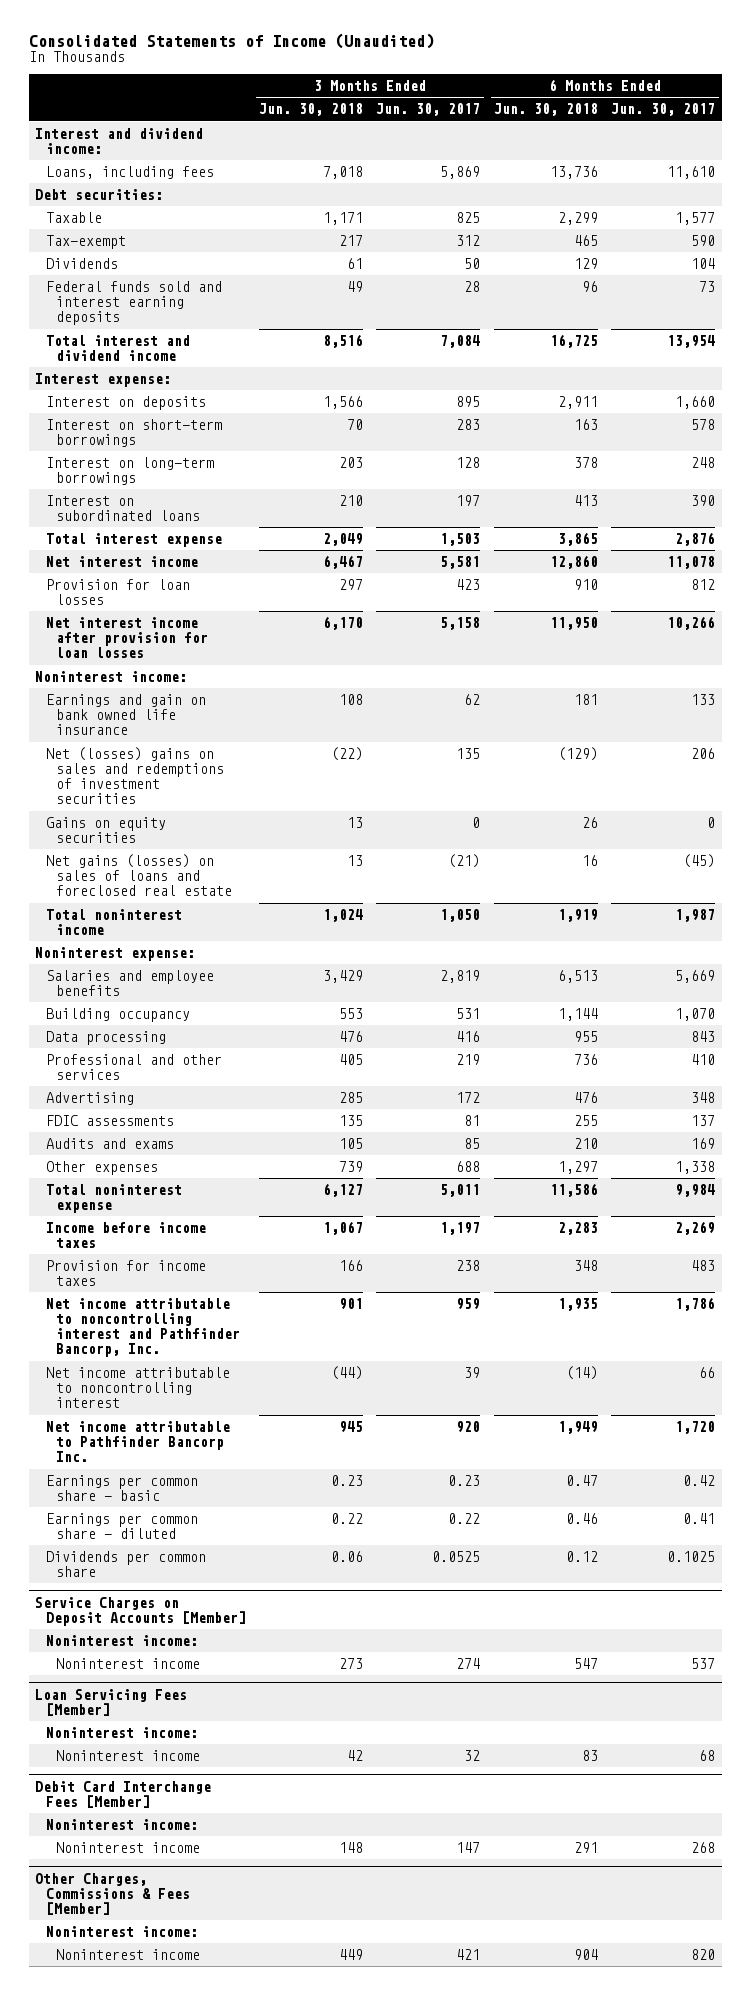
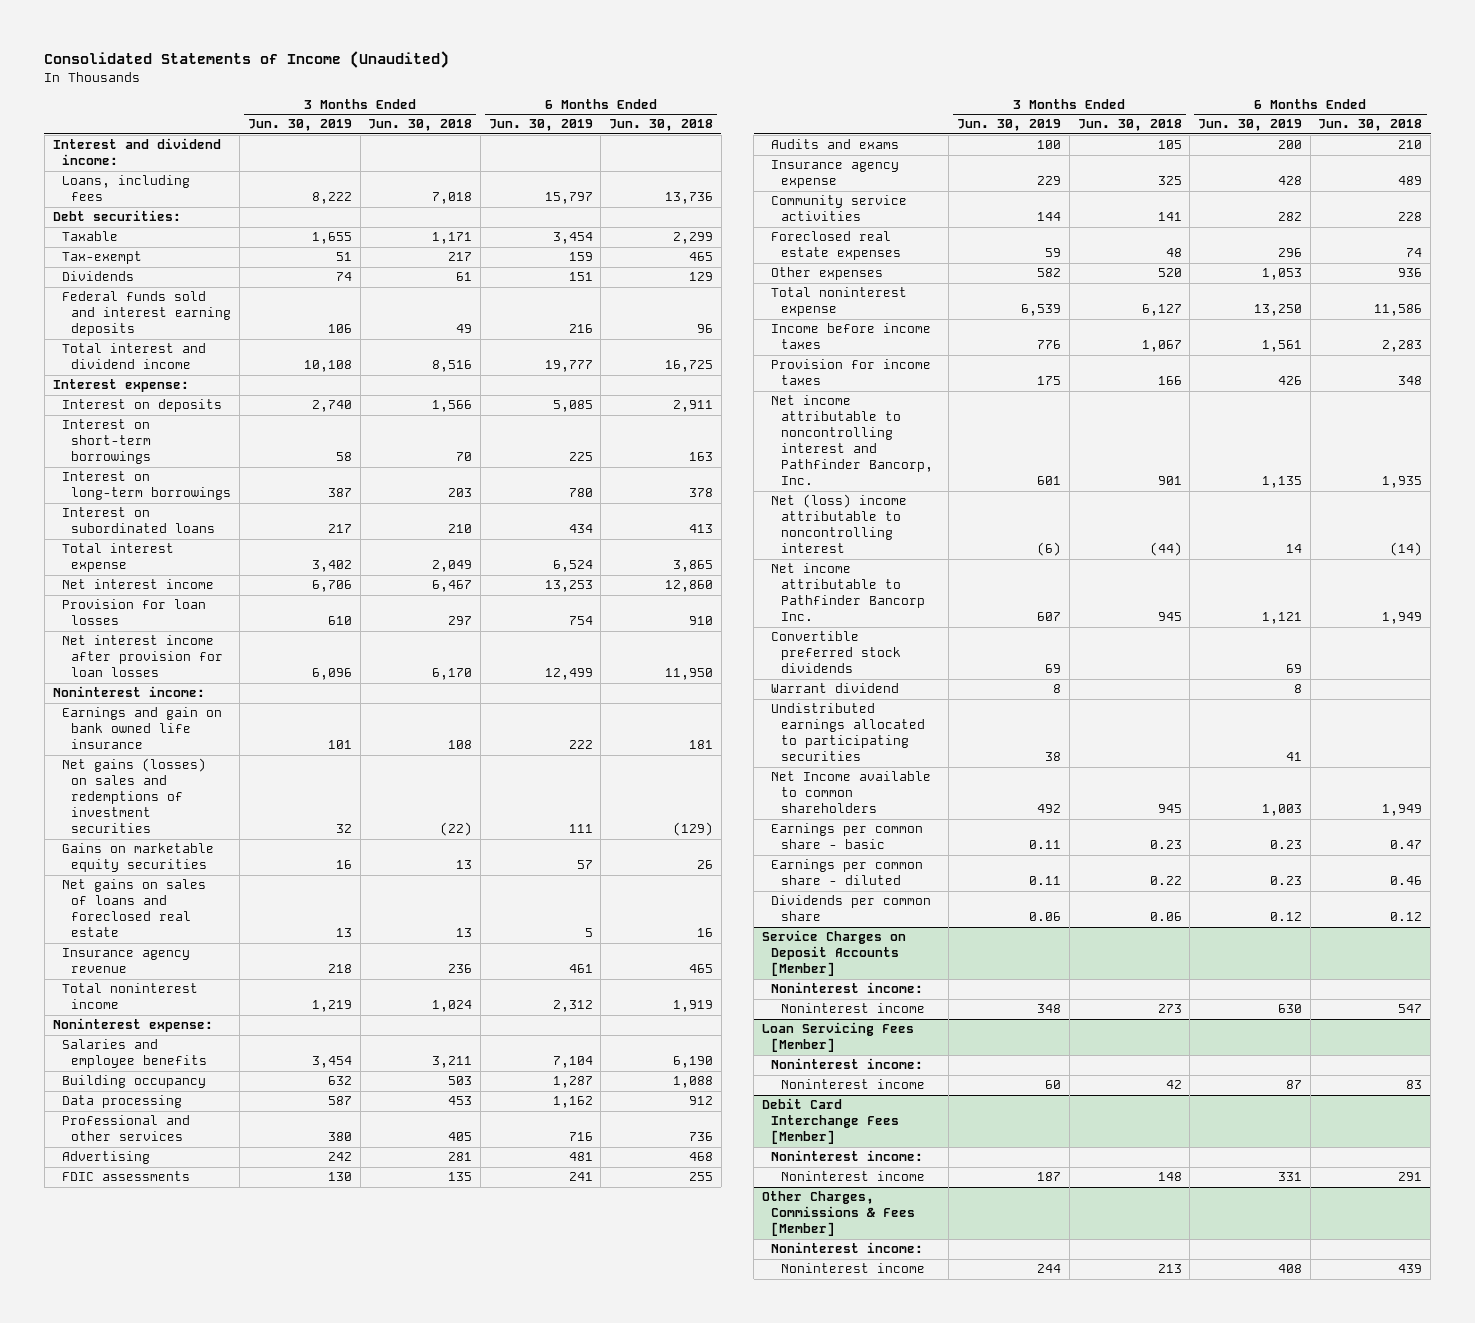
- | 3 Months Ended Jun. 30, 2018 | 3 Months Ended Jun. 30, 2017 | 6 Months Ended Jun. 30, 2018 | 6 Months Ended Jun. 30, 2017
+ | 3 Months Ended Jun. 30, 2019 | 3 Months Ended Jun. 30, 2018 | 6 Months Ended Jun. 30, 2019 | 6 Months Ended Jun. 30, 2018
- Net (losses) gains on sales and redemptions of investment securities | (22) | 135 | (129) | 206
- Gains on equity securities | 13 | 0 | 26 | 0
- Net gains (losses) on sales of loans and foreclosed real estate | 13 | (21) | 16 | (45)
+ Net gains (losses) on sales and redemptions of investment securities | 32 | (22) | 111 | (129)
+ Gains on marketable equity securities | 16 | 13 | 57 | 26
+ Net gains on sales of loans and foreclosed real estate | 13 | 13 | 5 | 16
+ Insurance agency revenue | 218 | 236 | 461 | 465
- Salaries and employee benefits | 3,429 | 2,819 | 6,513 | 5,669
- Building occupancy | 553 | 531 | 1,144 | 1,070
- Data processing | 476 | 416 | 955 | 843
+ Salaries and employee benefits | 3,454 | 3,211 | 7,104 | 6,190
+ Building occupancy | 632 | 503 | 1,287 | 1,088
+ Data processing | 587 | 453 | 1,162 | 912
- Advertising | 285 | 172 | 476 | 348
+ Advertising | 242 | 281 | 481 | 468
- Other expenses | 739 | 688 | 1,297 | 1,338
+ Insurance agency expense | 229 | 325 | 428 | 489
+ Community service activities | 144 | 141 | 282 | 228
+ Foreclosed real estate expenses | 59 | 48 | 296 | 74
+ Other expenses | 582 | 520 | 1,053 | 936
- Net income attributable to noncontrolling interest | (44) | 39 | (14) | 66
+ Net (loss) income attributable to noncontrolling interest | (6) | (44) | 14 | (14)
+ Convertible preferred stock dividends | 69 | | 69 |
+ Warrant dividend | 8 | | 8 |
+ Undistributed earnings allocated to participating securities | 38 | | 41 |
+ Net Income available to common shareholders | 492 | 945 | 1,003 | 1,949
@ Other Charges, Commissions & Fees [Member]
- Noninterest income | 449 | 421 | 904 | 820
+ Noninterest income | 244 | 213 | 408 | 439

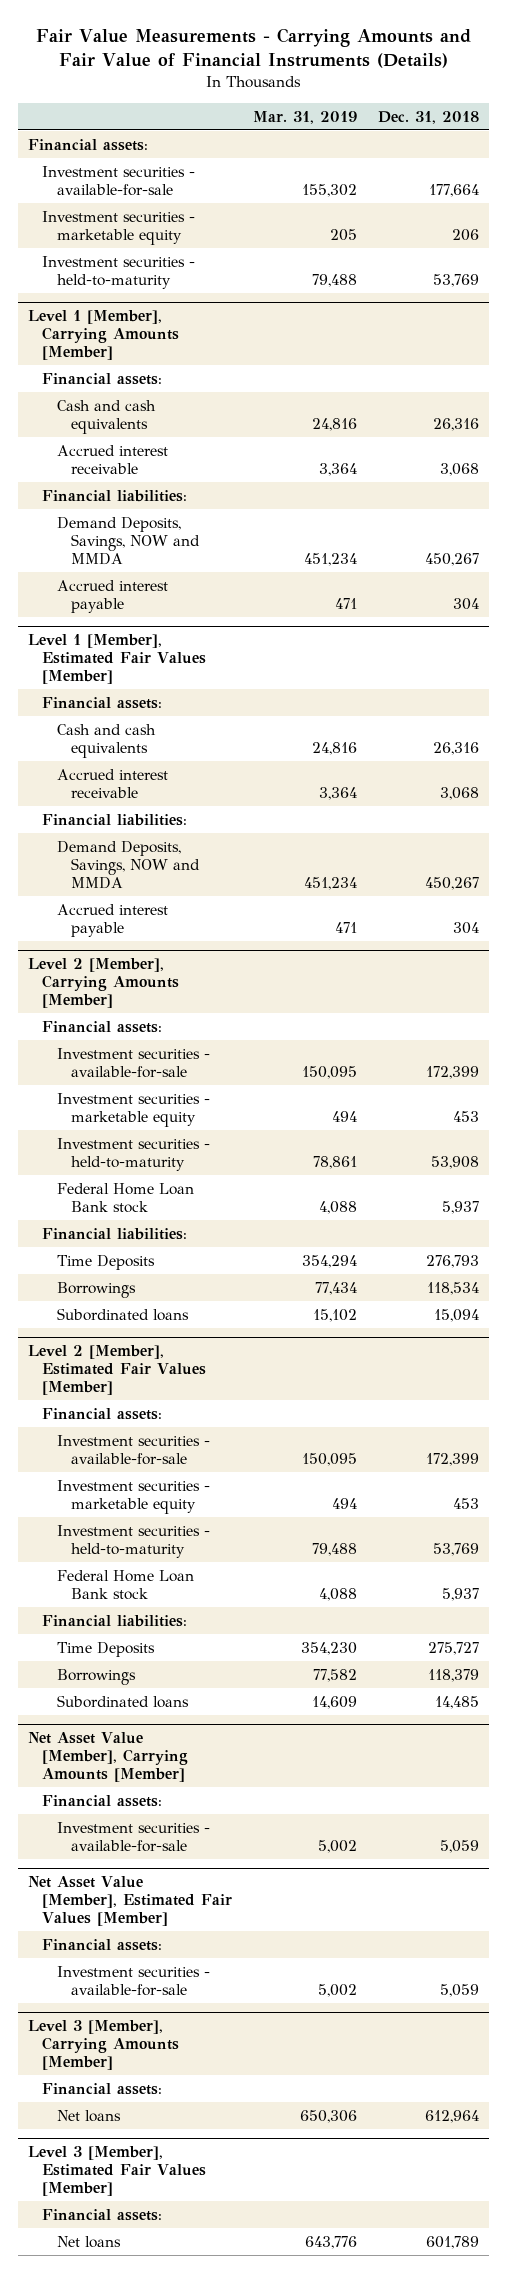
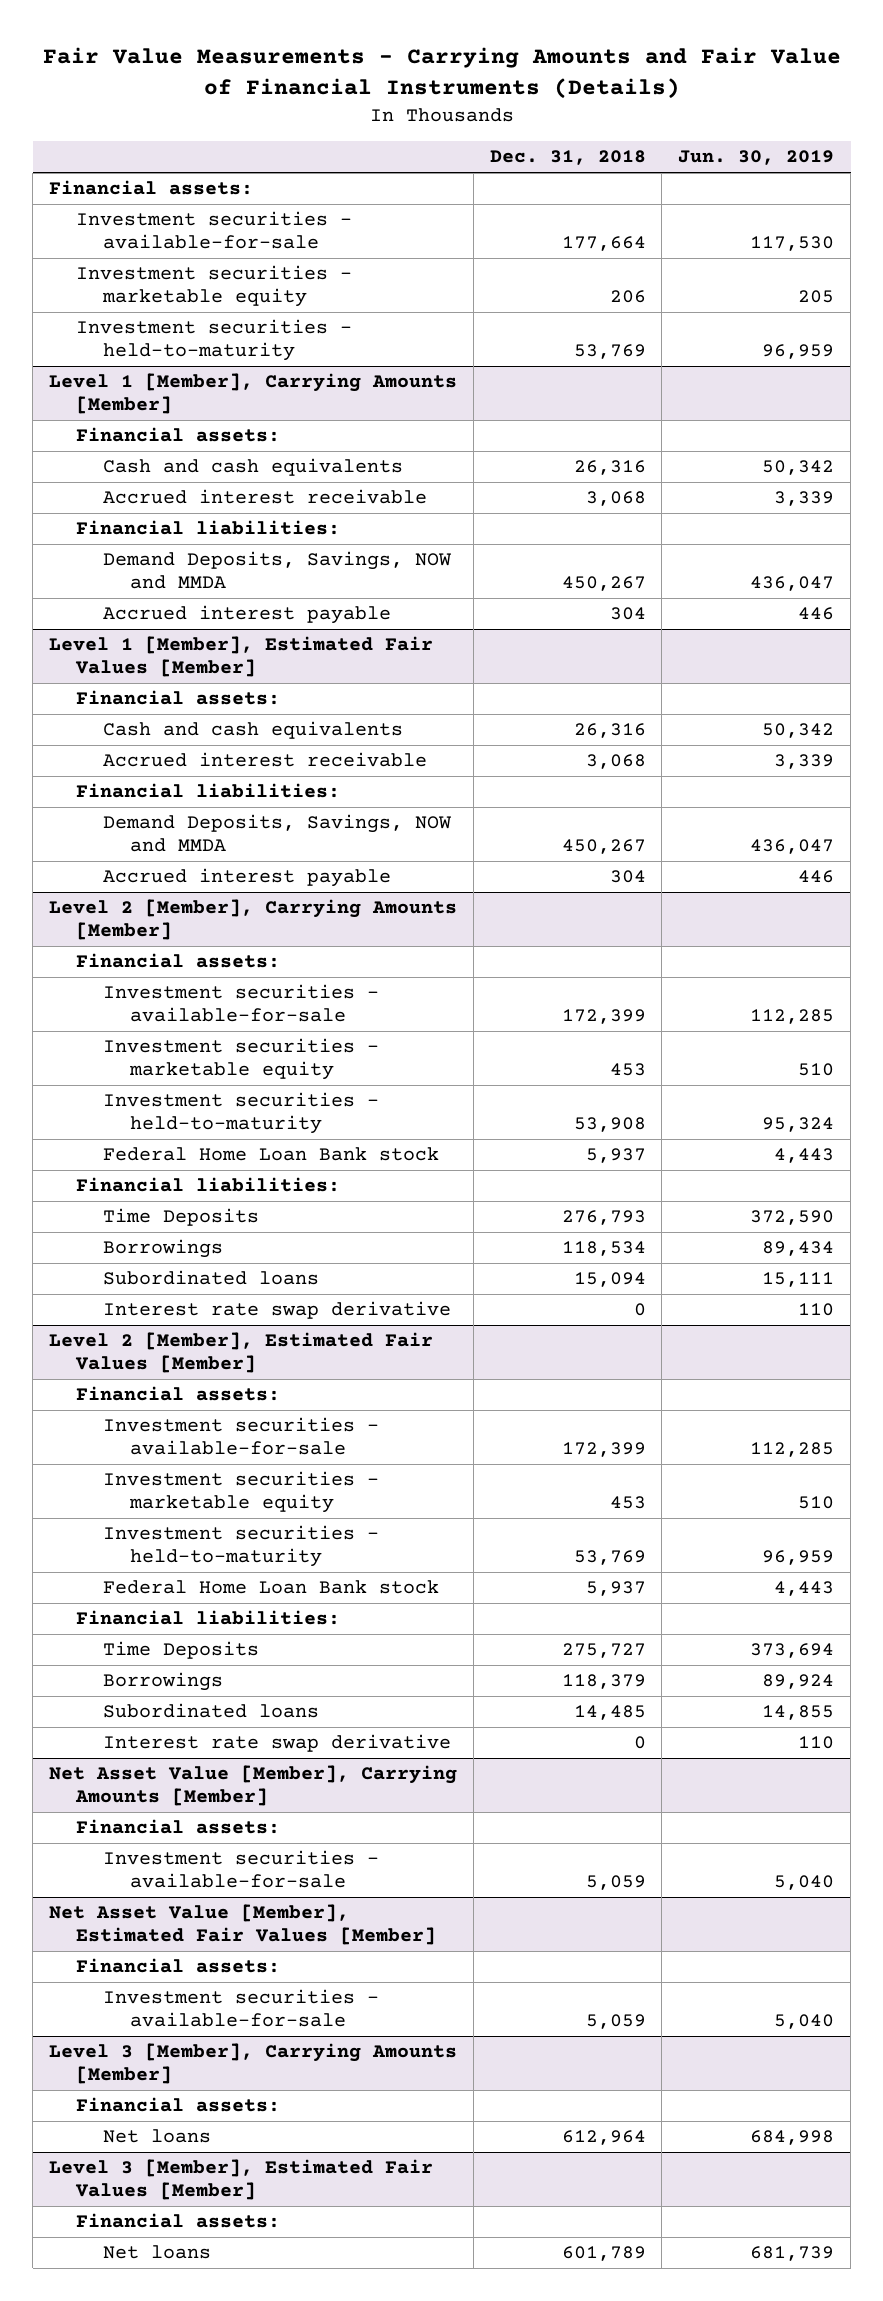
- | Mar. 31, 2019 | Dec. 31, 2018
+ | Dec. 31, 2018 | Jun. 30, 2019
@ Level 2 [Member], Carrying Amounts [Member]
+ Interest rate swap derivative | 0 | 110
@ Level 2 [Member], Estimated Fair Values [Member]
+ Interest rate swap derivative | 0 | 110

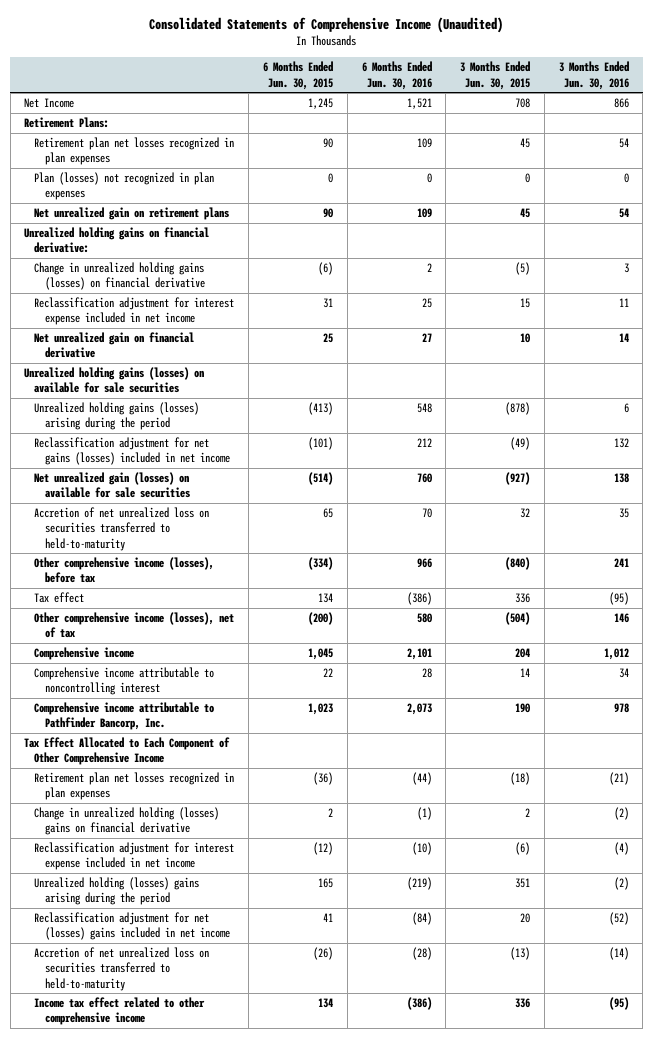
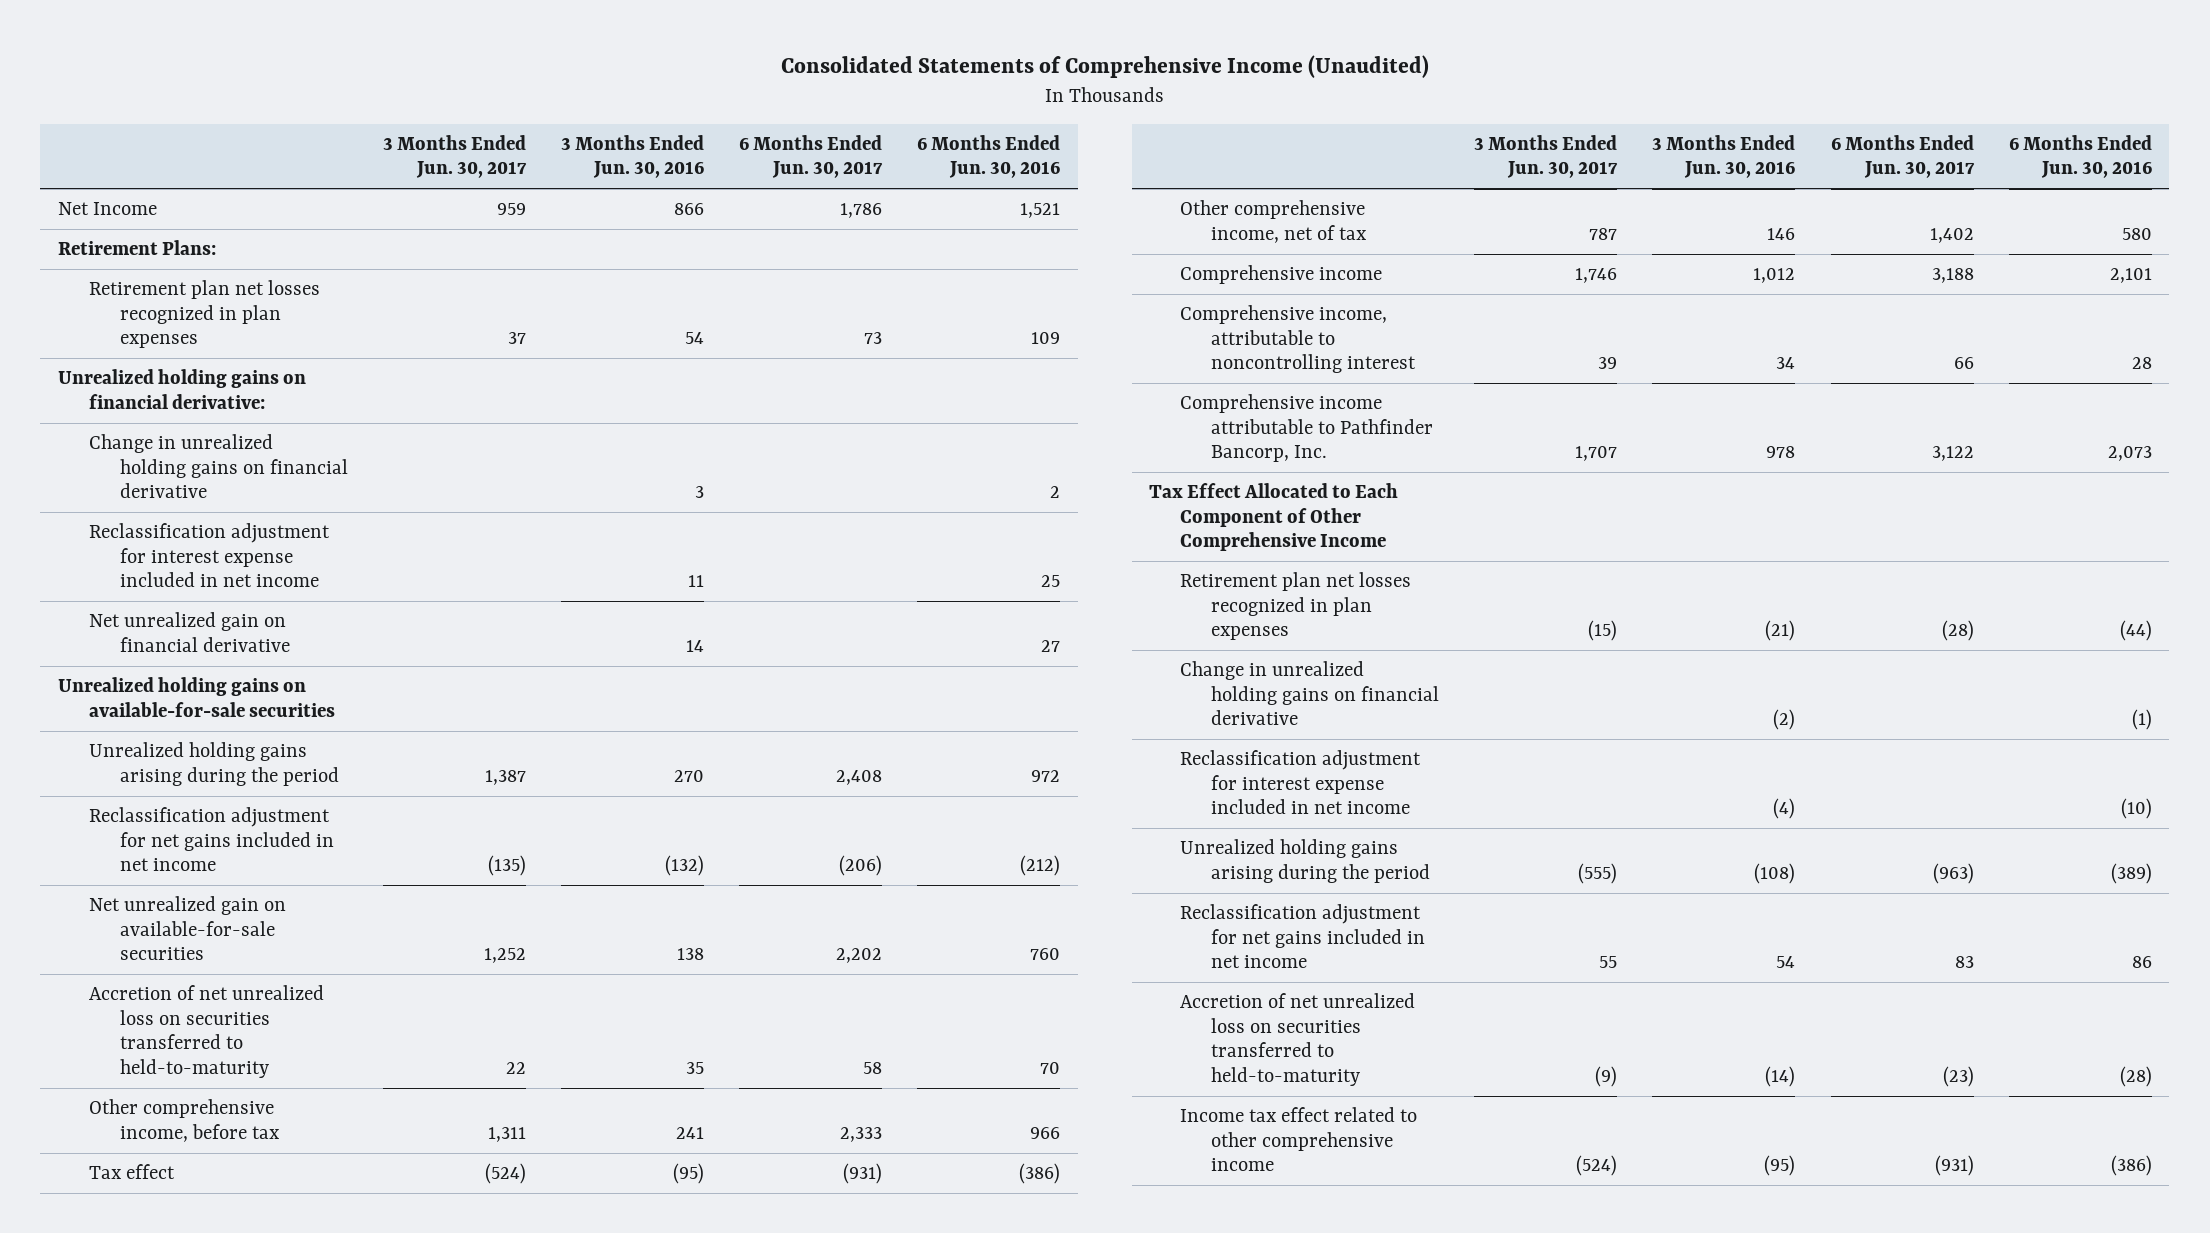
- | 6 Months Ended Jun. 30, 2015 | 6 Months Ended Jun. 30, 2016 | 3 Months Ended Jun. 30, 2015 | 3 Months Ended Jun. 30, 2016
+ | 3 Months Ended Jun. 30, 2017 | 3 Months Ended Jun. 30, 2016 | 6 Months Ended Jun. 30, 2017 | 6 Months Ended Jun. 30, 2016
- Plan (losses) not recognized in plan expenses | 0 | 0 | 0 | 0
- Net unrealized gain on retirement plans | 90 | 109 | 45 | 54
- Change in unrealized holding gains (losses) on financial derivative | (6) | 2 | (5) | 3
+ Change in unrealized holding gains on financial derivative | | 3 | | 2
- Unrealized holding gains (losses) on available for sale securities
- Unrealized holding gains (losses) arising during the period | (413) | 548 | (878) | 6
- Reclassification adjustment for net gains (losses) included in net income | (101) | 212 | (49) | 132
- Net unrealized gain (losses) on available for sale securities | (514) | 760 | (927) | 138
+ Unrealized holding gains on available-for-sale securities
+ Unrealized holding gains arising during the period | 1,387 | 270 | 2,408 | 972
+ Reclassification adjustment for net gains included in net income | (135) | (132) | (206) | (212)
+ Net unrealized gain on available-for-sale securities | 1,252 | 138 | 2,202 | 760
- Other comprehensive income (losses), before tax | (334) | 966 | (840) | 241
+ Other comprehensive income, before tax | 1,311 | 241 | 2,333 | 966
- Other comprehensive income (losses), net of tax | (200) | 580 | (504) | 146
+ Other comprehensive income, net of tax | 787 | 146 | 1,402 | 580
- Comprehensive income attributable to noncontrolling interest | 22 | 28 | 14 | 34
+ Comprehensive income, attributable to noncontrolling interest | 39 | 34 | 66 | 28
- Change in unrealized holding (losses) gains on financial derivative | 2 | (1) | 2 | (2)
+ Change in unrealized holding gains on financial derivative | | (2) | | (1)
- Unrealized holding (losses) gains arising during the period | 165 | (219) | 351 | (2)
- Reclassification adjustment for net (losses) gains included in net income | 41 | (84) | 20 | (52)
+ Unrealized holding gains arising during the period | (555) | (108) | (963) | (389)
+ Reclassification adjustment for net gains included in net income | 55 | 54 | 83 | 86

